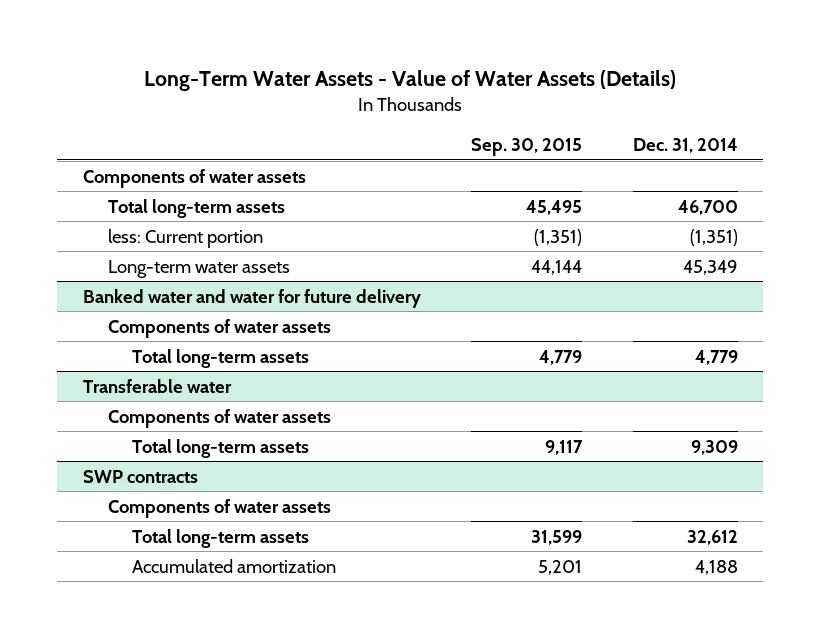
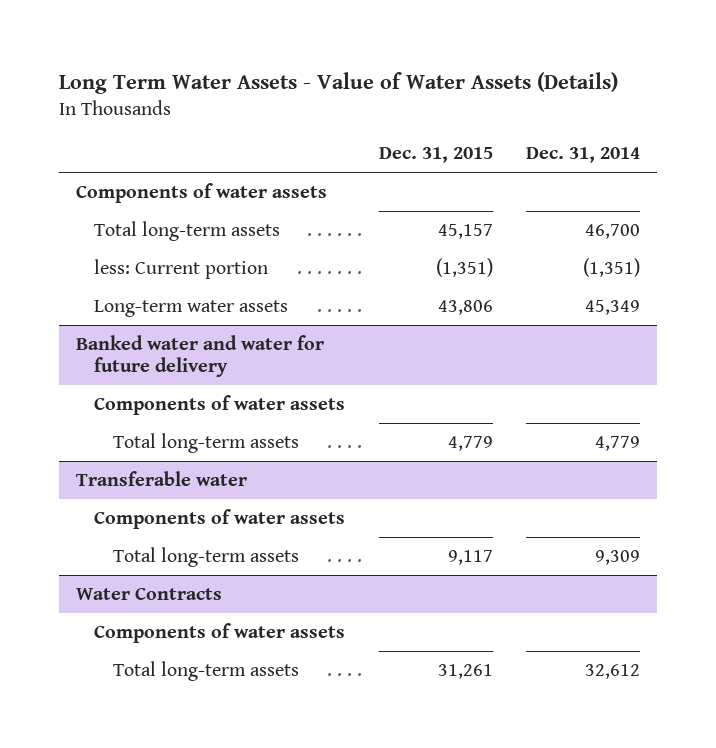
- Long-Term Water Assets - Value of Water Assets (Details)
+ Long Term Water Assets - Value of Water Assets (Details)
- | Sep. 30, 2015 | Dec. 31, 2014
+ | Dec. 31, 2015 | Dec. 31, 2014
- SWP contracts
+ Water Contracts
- Accumulated amortization | 5,201 | 4,188

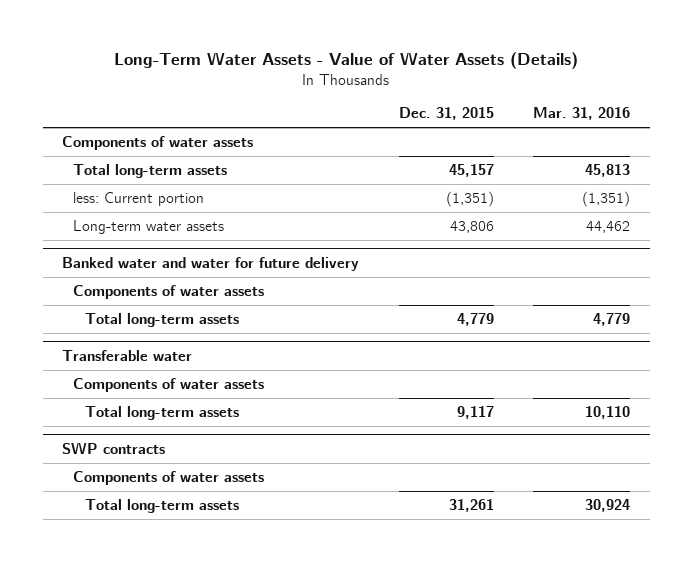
- Long Term Water Assets - Value of Water Assets (Details)
+ Long-Term Water Assets - Value of Water Assets (Details)
- | Dec. 31, 2015 | Dec. 31, 2014
+ | Dec. 31, 2015 | Mar. 31, 2016
- Water Contracts
+ SWP contracts

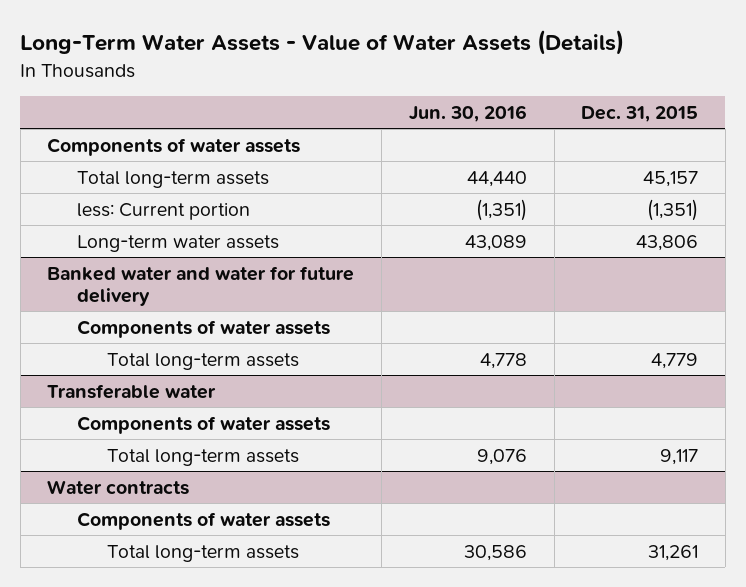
- | Dec. 31, 2015 | Mar. 31, 2016
+ | Jun. 30, 2016 | Dec. 31, 2015
- SWP contracts
+ Water contracts

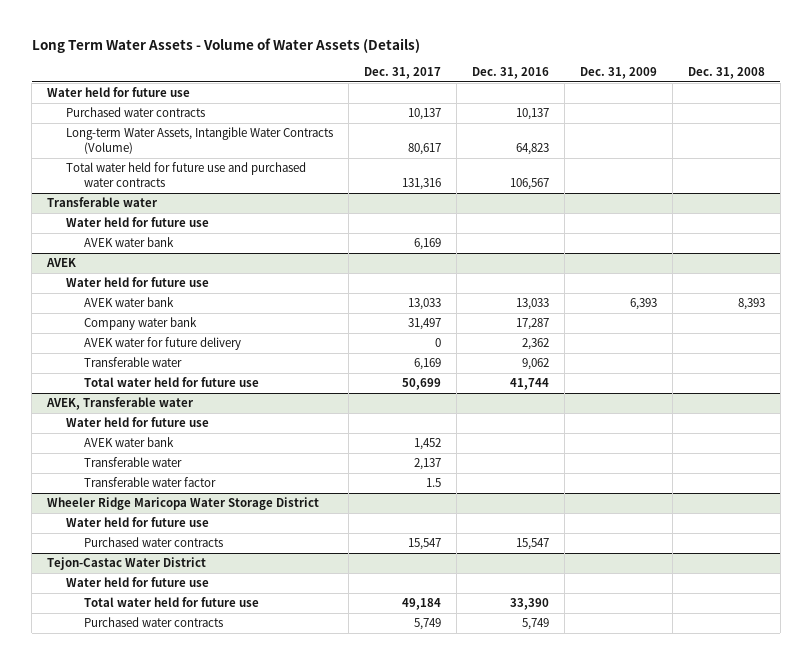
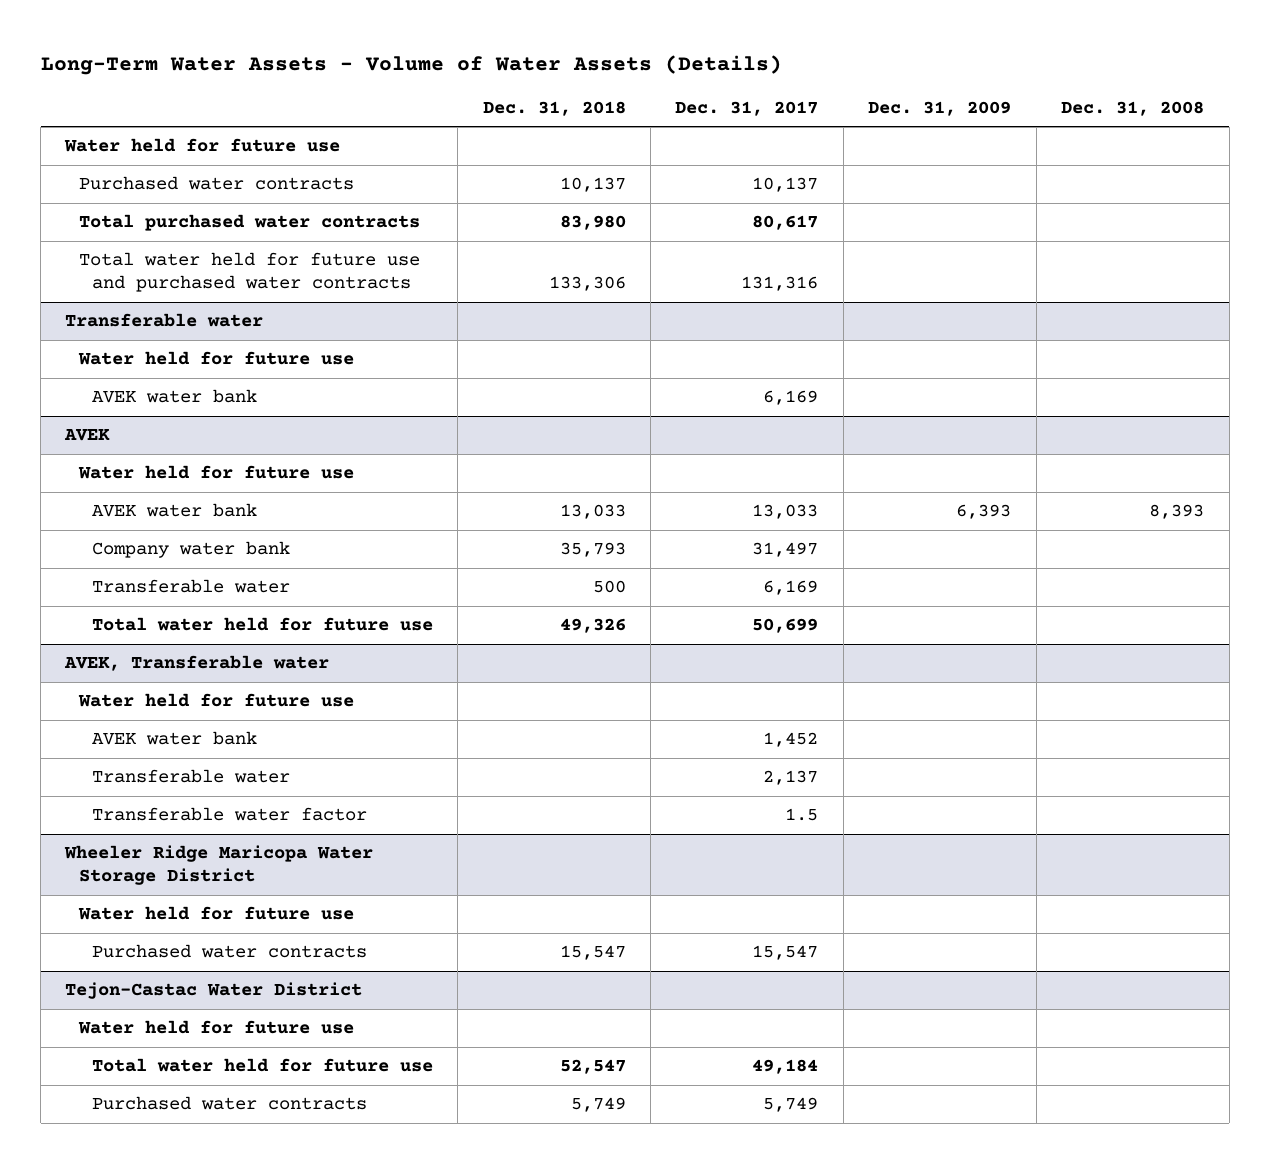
- Long Term Water Assets - Volume of Water Assets (Details)
+ Long-Term Water Assets - Volume of Water Assets (Details)
- | Dec. 31, 2017 | Dec. 31, 2016 | Dec. 31, 2009 | Dec. 31, 2008
+ | Dec. 31, 2018 | Dec. 31, 2017 | Dec. 31, 2009 | Dec. 31, 2008
- Long-term Water Assets, Intangible Water Contracts (Volume) | 80,617 | 64,823 | |
+ Total purchased water contracts | 83,980 | 80,617 | |
@ AVEK
- AVEK water for future delivery | 0 | 2,362 | |

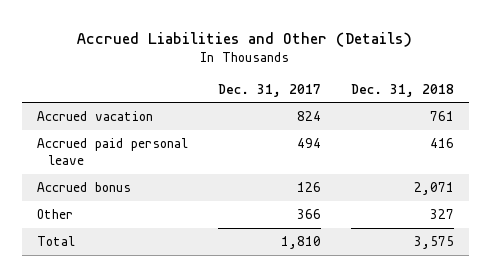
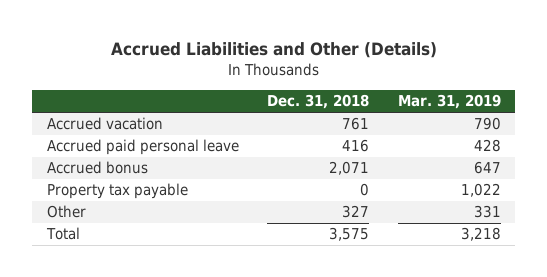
- | Dec. 31, 2017 | Dec. 31, 2018
+ | Dec. 31, 2018 | Mar. 31, 2019
+ Property tax payable | 0 | 1,022

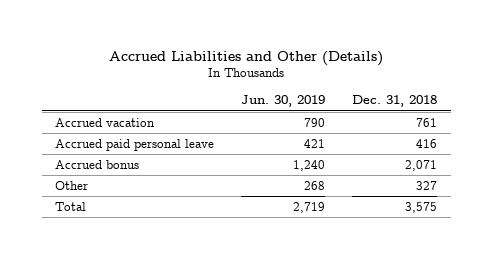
- | Dec. 31, 2018 | Mar. 31, 2019
+ | Jun. 30, 2019 | Dec. 31, 2018
- Property tax payable | 0 | 1,022

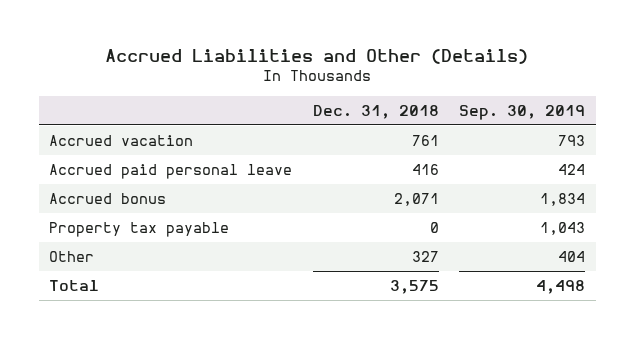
- | Jun. 30, 2019 | Dec. 31, 2018
+ | Dec. 31, 2018 | Sep. 30, 2019
+ Property tax payable | 0 | 1,043

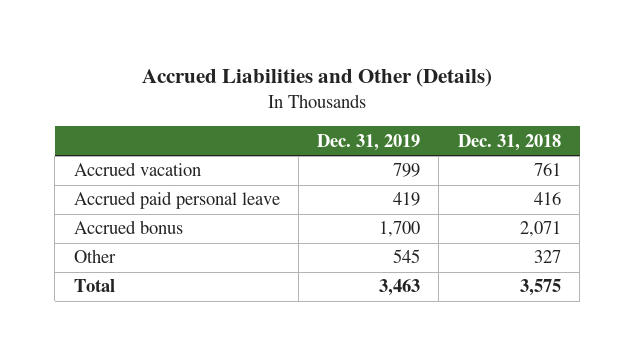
- | Dec. 31, 2018 | Sep. 30, 2019
+ | Dec. 31, 2019 | Dec. 31, 2018
- Property tax payable | 0 | 1,043

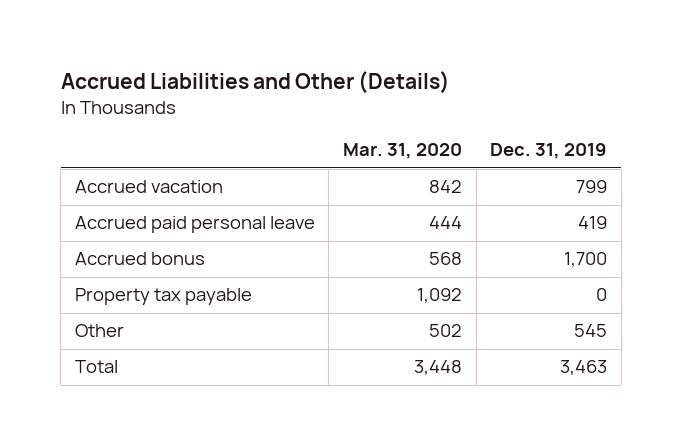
- | Dec. 31, 2019 | Dec. 31, 2018
+ | Mar. 31, 2020 | Dec. 31, 2019
+ Property tax payable | 1,092 | 0

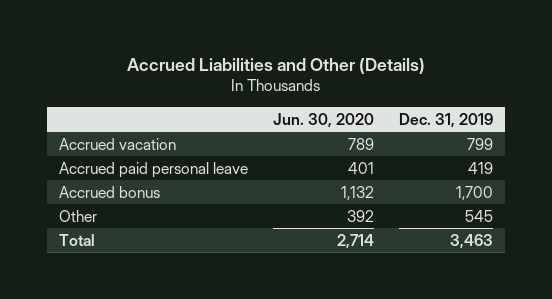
- | Mar. 31, 2020 | Dec. 31, 2019
+ | Jun. 30, 2020 | Dec. 31, 2019
- Property tax payable | 1,092 | 0

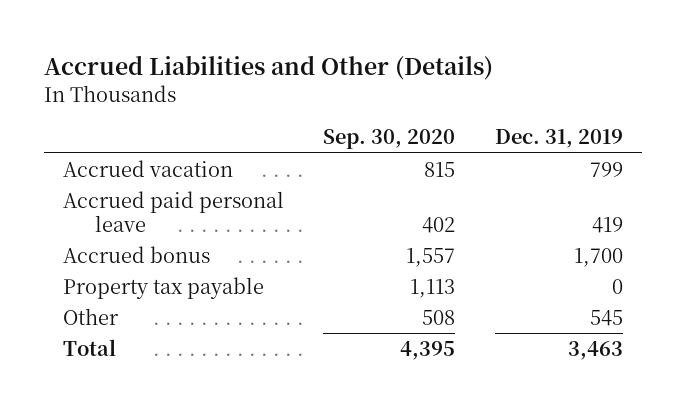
- | Jun. 30, 2020 | Dec. 31, 2019
+ | Sep. 30, 2020 | Dec. 31, 2019
+ Property tax payable | 1,113 | 0

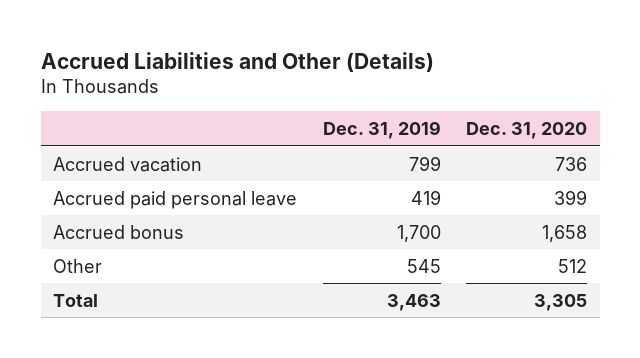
- | Sep. 30, 2020 | Dec. 31, 2019
+ | Dec. 31, 2019 | Dec. 31, 2020
- Property tax payable | 1,113 | 0

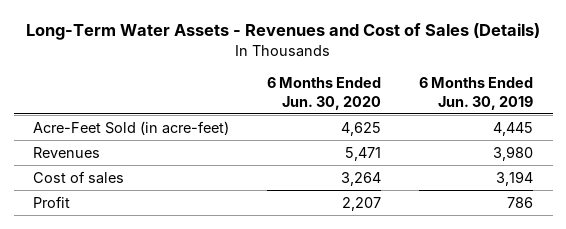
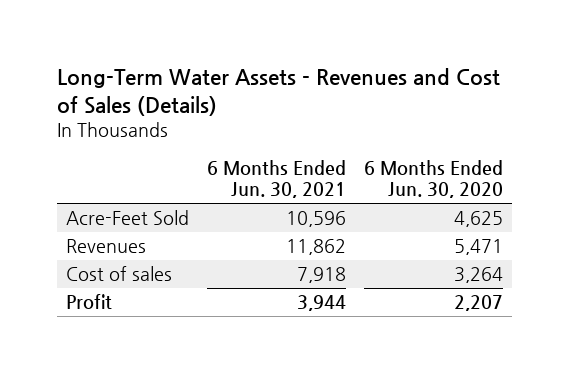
- | 6 Months Ended Jun. 30, 2020 | 6 Months Ended Jun. 30, 2019
+ | 6 Months Ended Jun. 30, 2021 | 6 Months Ended Jun. 30, 2020
- Acre-Feet Sold (in acre-feet) | 4,625 | 4,445
+ Acre-Feet Sold | 10,596 | 4,625

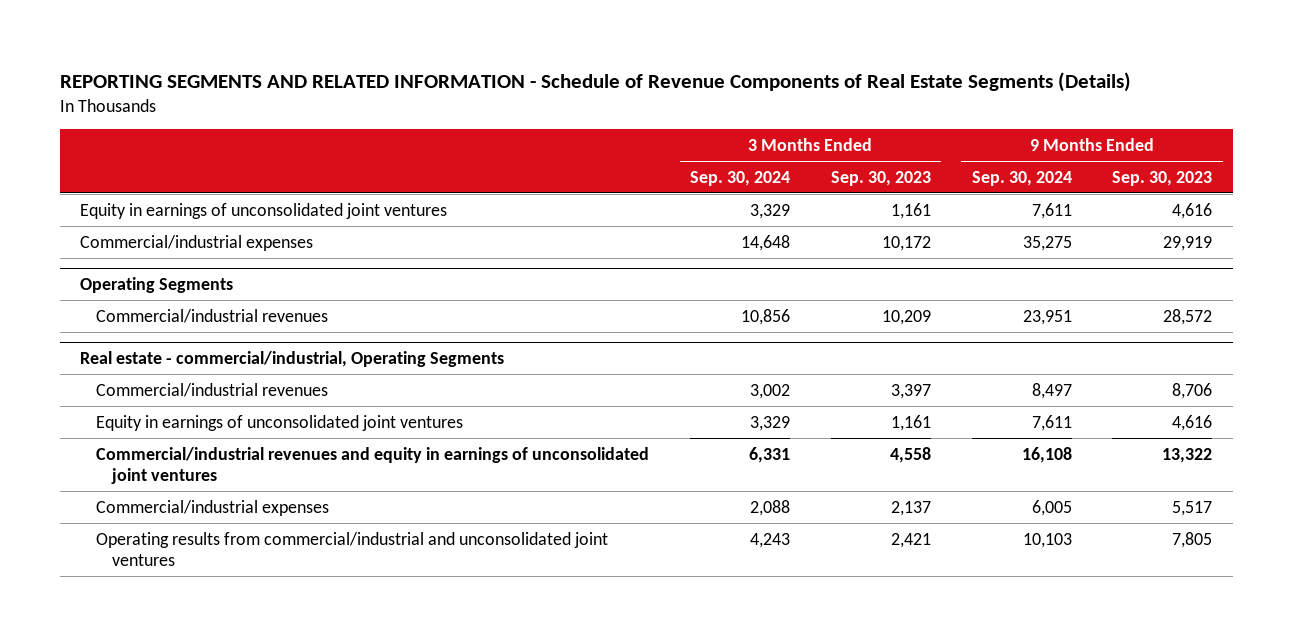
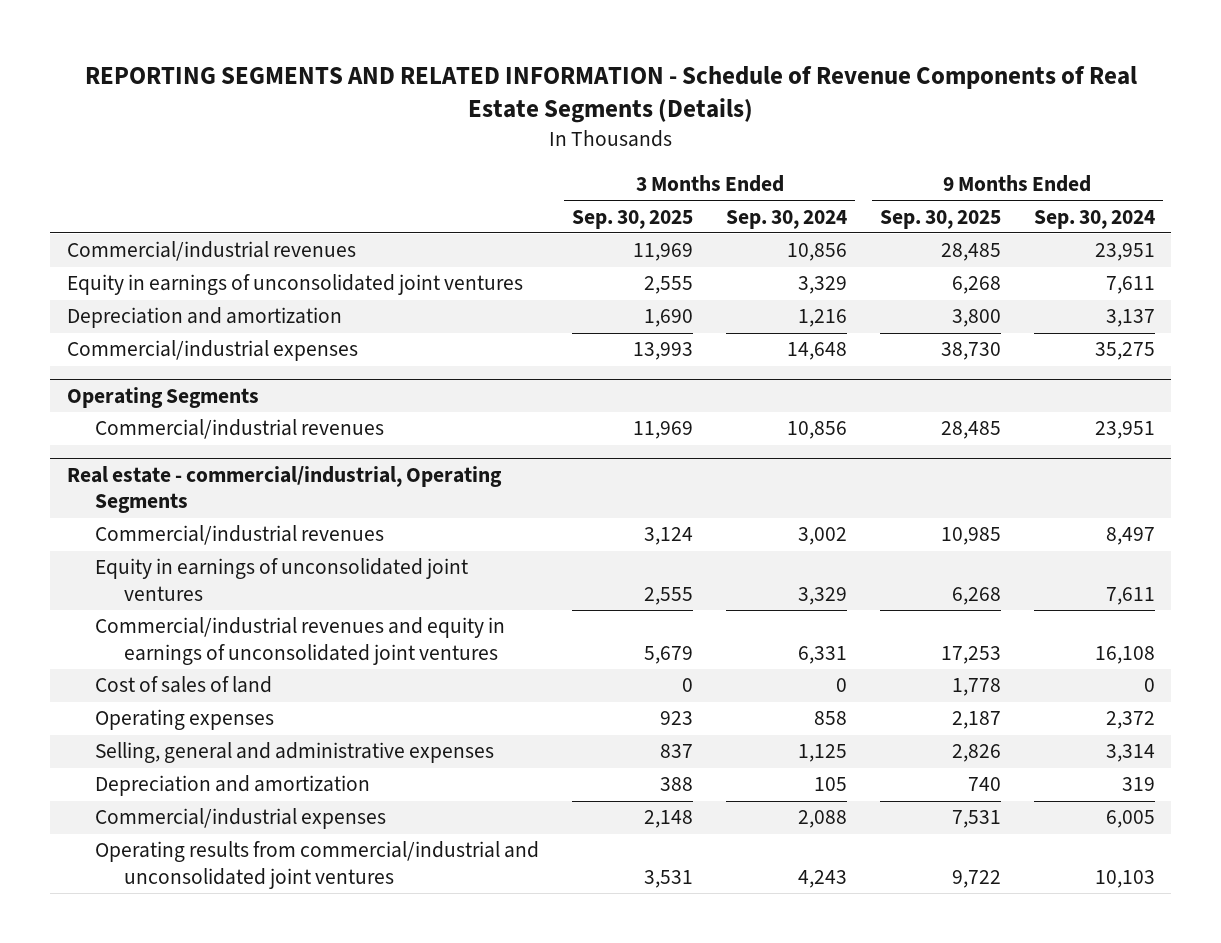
- | 3 Months Ended Sep. 30, 2024 | 3 Months Ended Sep. 30, 2023 | 9 Months Ended Sep. 30, 2024 | 9 Months Ended Sep. 30, 2023
+ | 3 Months Ended Sep. 30, 2025 | 3 Months Ended Sep. 30, 2024 | 9 Months Ended Sep. 30, 2025 | 9 Months Ended Sep. 30, 2024
+ Commercial/industrial revenues | 11,969 | 10,856 | 28,485 | 23,951
+ Depreciation and amortization | 1,690 | 1,216 | 3,800 | 3,137
@ Real estate - commercial/industrial, Operating Segments
+ Cost of sales of land | 0 | 0 | 1,778 | 0
+ Operating expenses | 923 | 858 | 2,187 | 2,372
+ Selling, general and administrative expenses | 837 | 1,125 | 2,826 | 3,314
+ Depreciation and amortization | 388 | 105 | 740 | 319

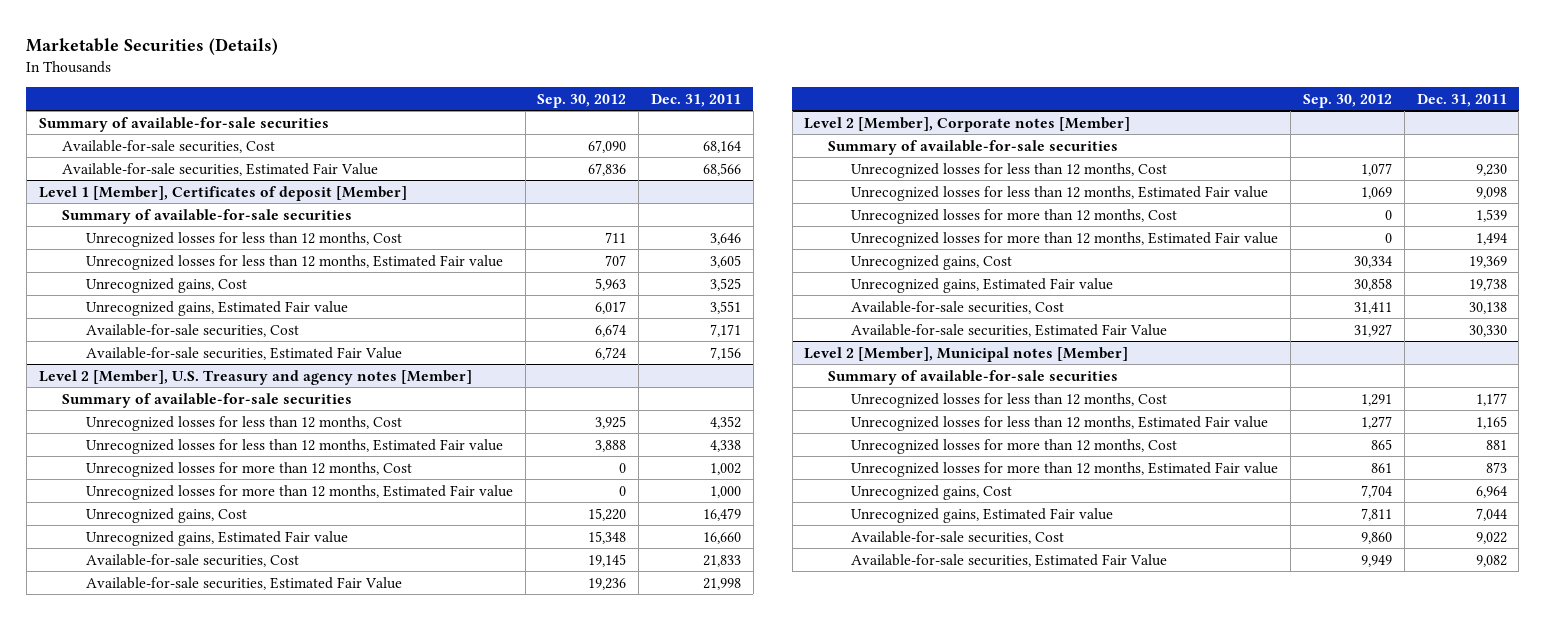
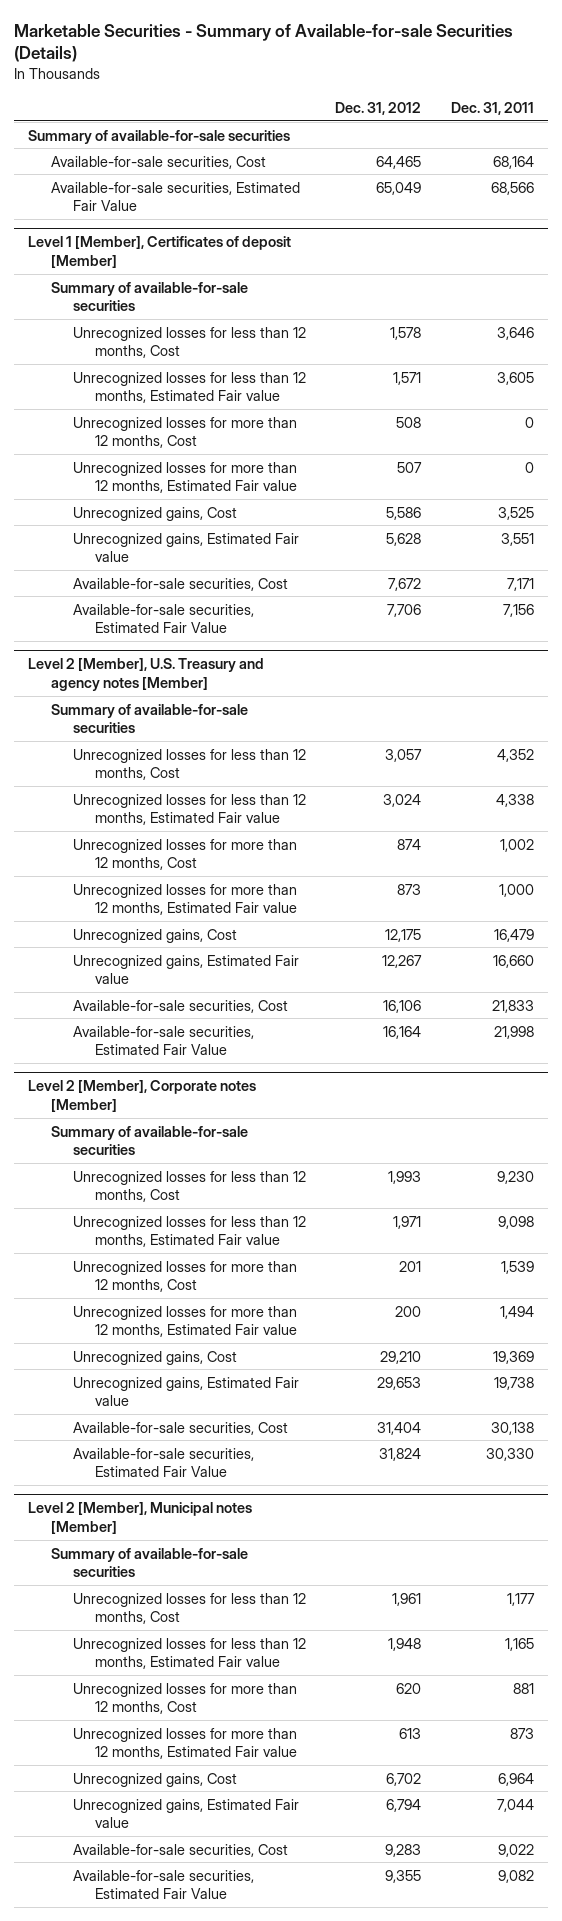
- Marketable Securities (Details)
+ Marketable Securities - Summary of Available-for-sale Securities (Details)
- | Sep. 30, 2012 | Dec. 31, 2011
+ | Dec. 31, 2012 | Dec. 31, 2011
@ Level 1 [Member], Certificates of deposit [Member]
+ Unrecognized losses for more than 12 months, Cost | 508 | 0
+ Unrecognized losses for more than 12 months, Estimated Fair value | 507 | 0

